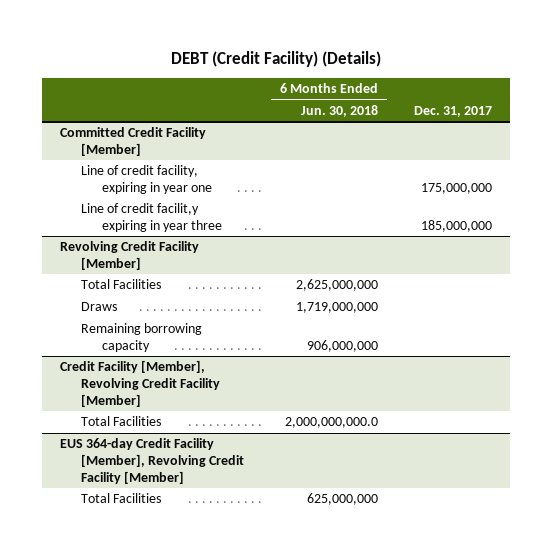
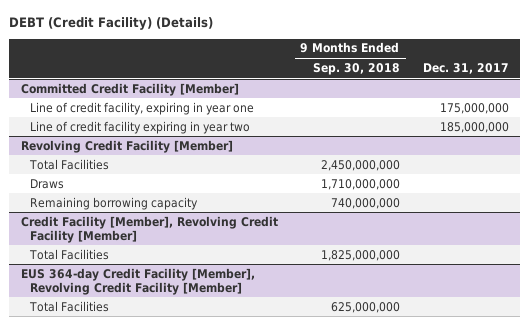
- | 6 Months Ended Jun. 30, 2018 | Dec. 31, 2017
+ | 9 Months Ended Sep. 30, 2018 | Dec. 31, 2017
@ Committed Credit Facility [Member]
- Line of credit facilit,y expiring in year three | | 185,000,000
+ Line of credit facility expiring in year two | | 185,000,000

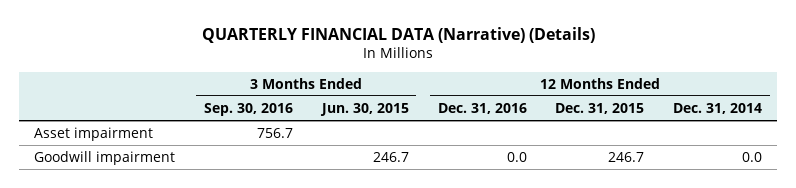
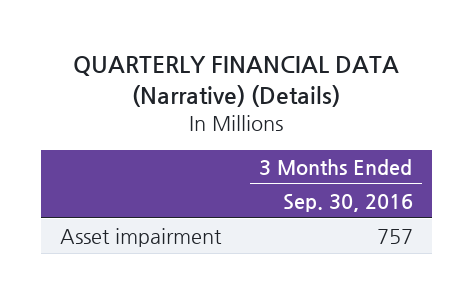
- | 3 Months Ended Sep. 30, 2016 | 3 Months Ended Jun. 30, 2015 | 12 Months Ended Dec. 31, 2016 | 12 Months Ended Dec. 31, 2015 | 12 Months Ended Dec. 31, 2014
+ | 3 Months Ended Sep. 30, 2016
- Asset impairment | 756.7 | | | |
- Goodwill impairment | | 246.7 | 0.0 | 246.7 | 0.0
+ Asset impairment | 757

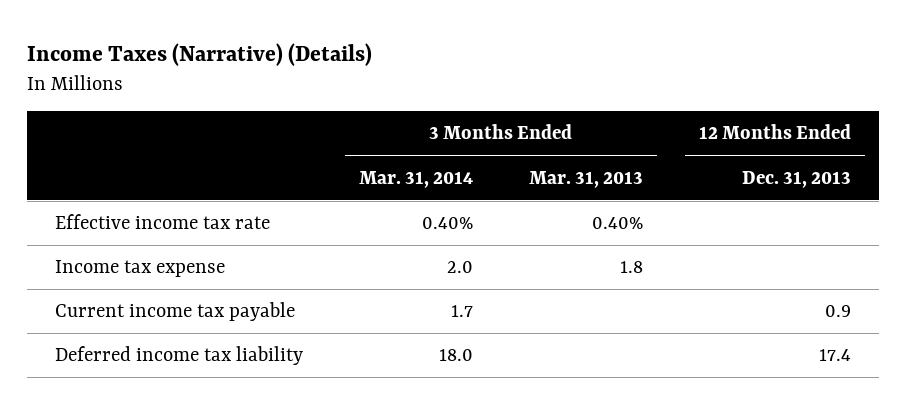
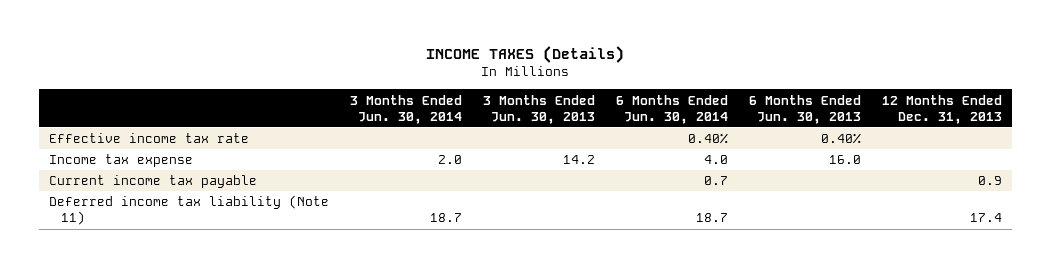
- Income Taxes (Narrative) (Details)
+ INCOME TAXES (Details)
- | 3 Months Ended Mar. 31, 2014 | 3 Months Ended Mar. 31, 2013 | 12 Months Ended Dec. 31, 2013
+ | 3 Months Ended Jun. 30, 2014 | 3 Months Ended Jun. 30, 2013 | 6 Months Ended Jun. 30, 2014 | 6 Months Ended Jun. 30, 2013 | 12 Months Ended Dec. 31, 2013
- Deferred income tax liability | 18.0 | | 17.4
+ Deferred income tax liability (Note 11) | 18.7 | | 18.7 | | 17.4

